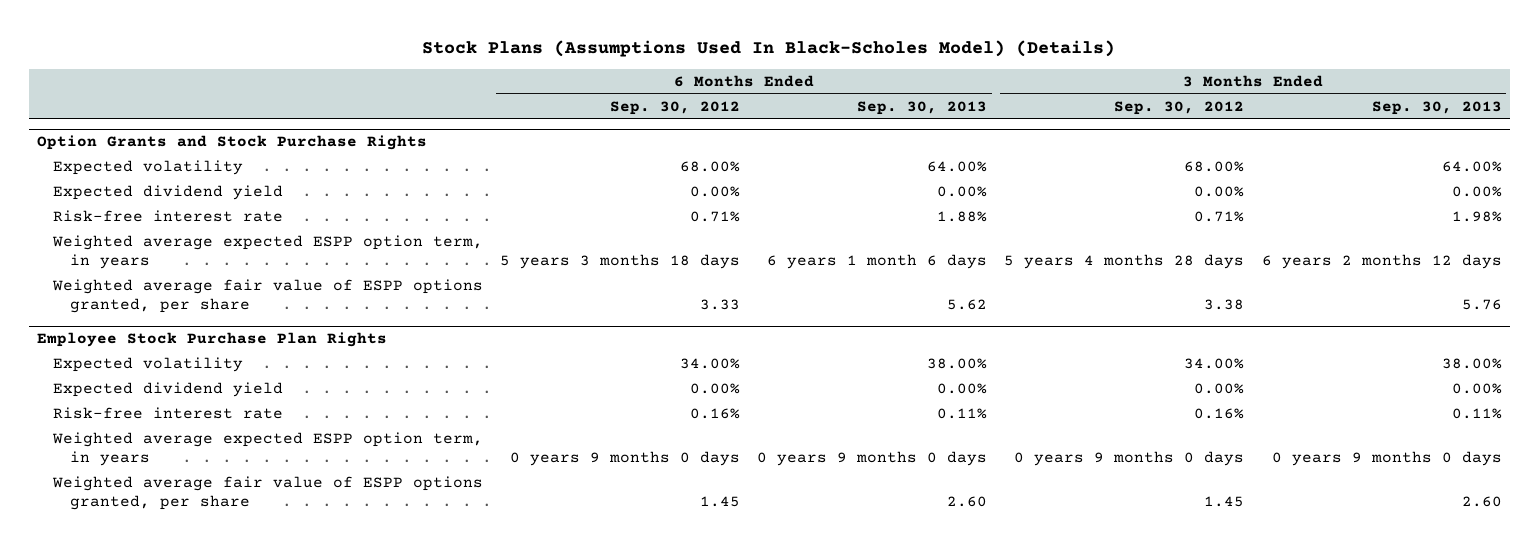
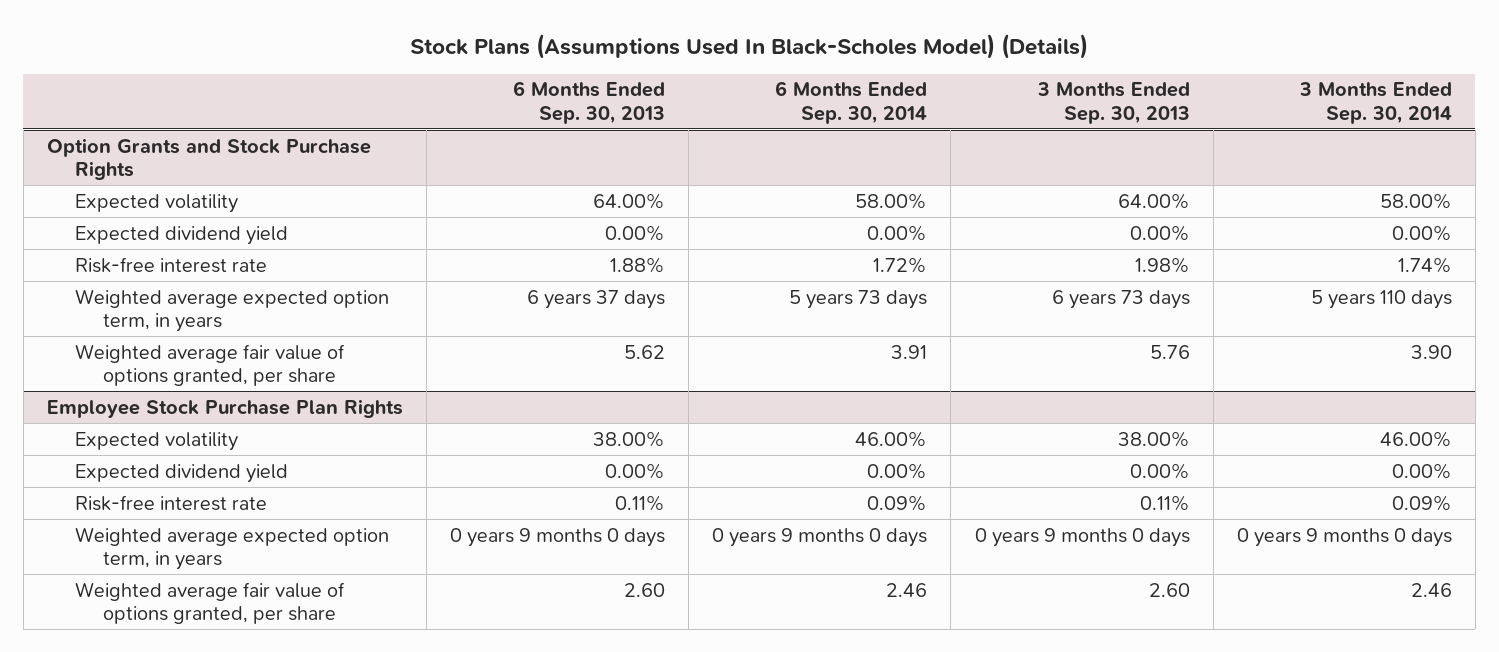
- | 6 Months Ended Sep. 30, 2012 | 6 Months Ended Sep. 30, 2013 | 3 Months Ended Sep. 30, 2012 | 3 Months Ended Sep. 30, 2013
+ | 6 Months Ended Sep. 30, 2013 | 6 Months Ended Sep. 30, 2014 | 3 Months Ended Sep. 30, 2013 | 3 Months Ended Sep. 30, 2014
@ Option Grants and Stock Purchase Rights
- Weighted average expected ESPP option term, in years | 5 years 3 months 18 days | 6 years 1 month 6 days | 5 years 4 months 28 days | 6 years 2 months 12 days
- Weighted average fair value of ESPP options granted, per share | 3.33 | 5.62 | 3.38 | 5.76
+ Weighted average expected option term, in years | 6 years 37 days | 5 years 73 days | 6 years 73 days | 5 years 110 days
+ Weighted average fair value of options granted, per share | 5.62 | 3.91 | 5.76 | 3.90
@ Employee Stock Purchase Plan Rights
- Weighted average expected ESPP option term, in years | 0 years 9 months 0 days | 0 years 9 months 0 days | 0 years 9 months 0 days | 0 years 9 months 0 days
- Weighted average fair value of ESPP options granted, per share | 1.45 | 2.60 | 1.45 | 2.60
+ Weighted average expected option term, in years | 0 years 9 months 0 days | 0 years 9 months 0 days | 0 years 9 months 0 days | 0 years 9 months 0 days
+ Weighted average fair value of options granted, per share | 2.60 | 2.46 | 2.60 | 2.46

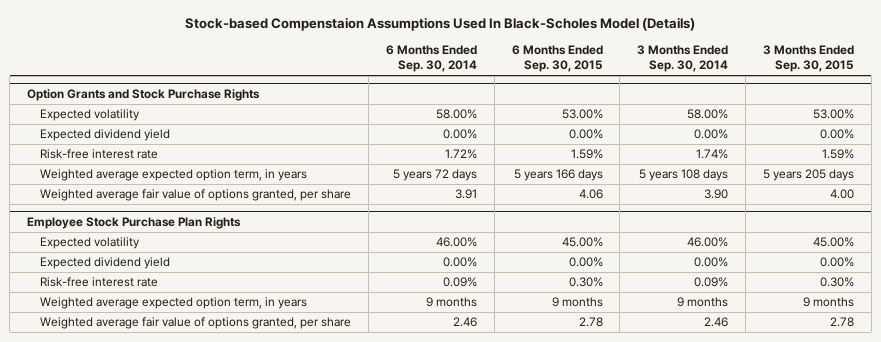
- Stock Plans (Assumptions Used In Black-Scholes Model) (Details)
+ Stock-based Compenstaion Assumptions Used In Black-Scholes Model (Details)
- | 6 Months Ended Sep. 30, 2013 | 6 Months Ended Sep. 30, 2014 | 3 Months Ended Sep. 30, 2013 | 3 Months Ended Sep. 30, 2014
+ | 6 Months Ended Sep. 30, 2014 | 6 Months Ended Sep. 30, 2015 | 3 Months Ended Sep. 30, 2014 | 3 Months Ended Sep. 30, 2015
@ Option Grants and Stock Purchase Rights
- Weighted average expected option term, in years | 6 years 37 days | 5 years 73 days | 6 years 73 days | 5 years 110 days
+ Weighted average expected option term, in years | 5 years 72 days | 5 years 166 days | 5 years 108 days | 5 years 205 days
@ Employee Stock Purchase Plan Rights
- Weighted average expected option term, in years | 0 years 9 months 0 days | 0 years 9 months 0 days | 0 years 9 months 0 days | 0 years 9 months 0 days
+ Weighted average expected option term, in years | 9 months | 9 months | 9 months | 9 months

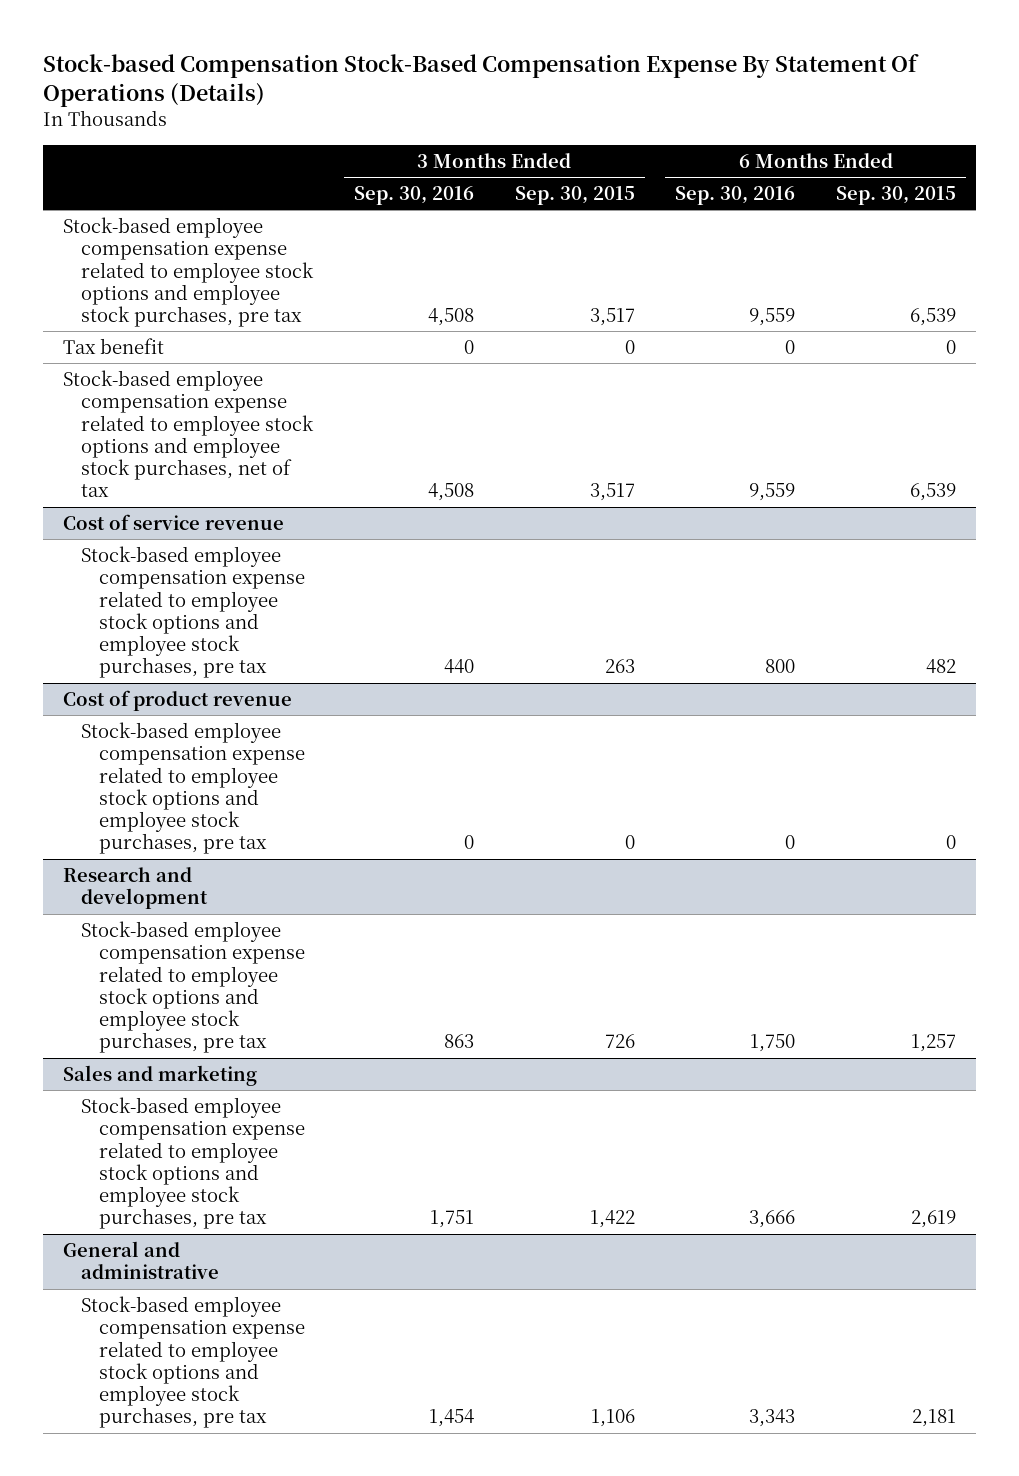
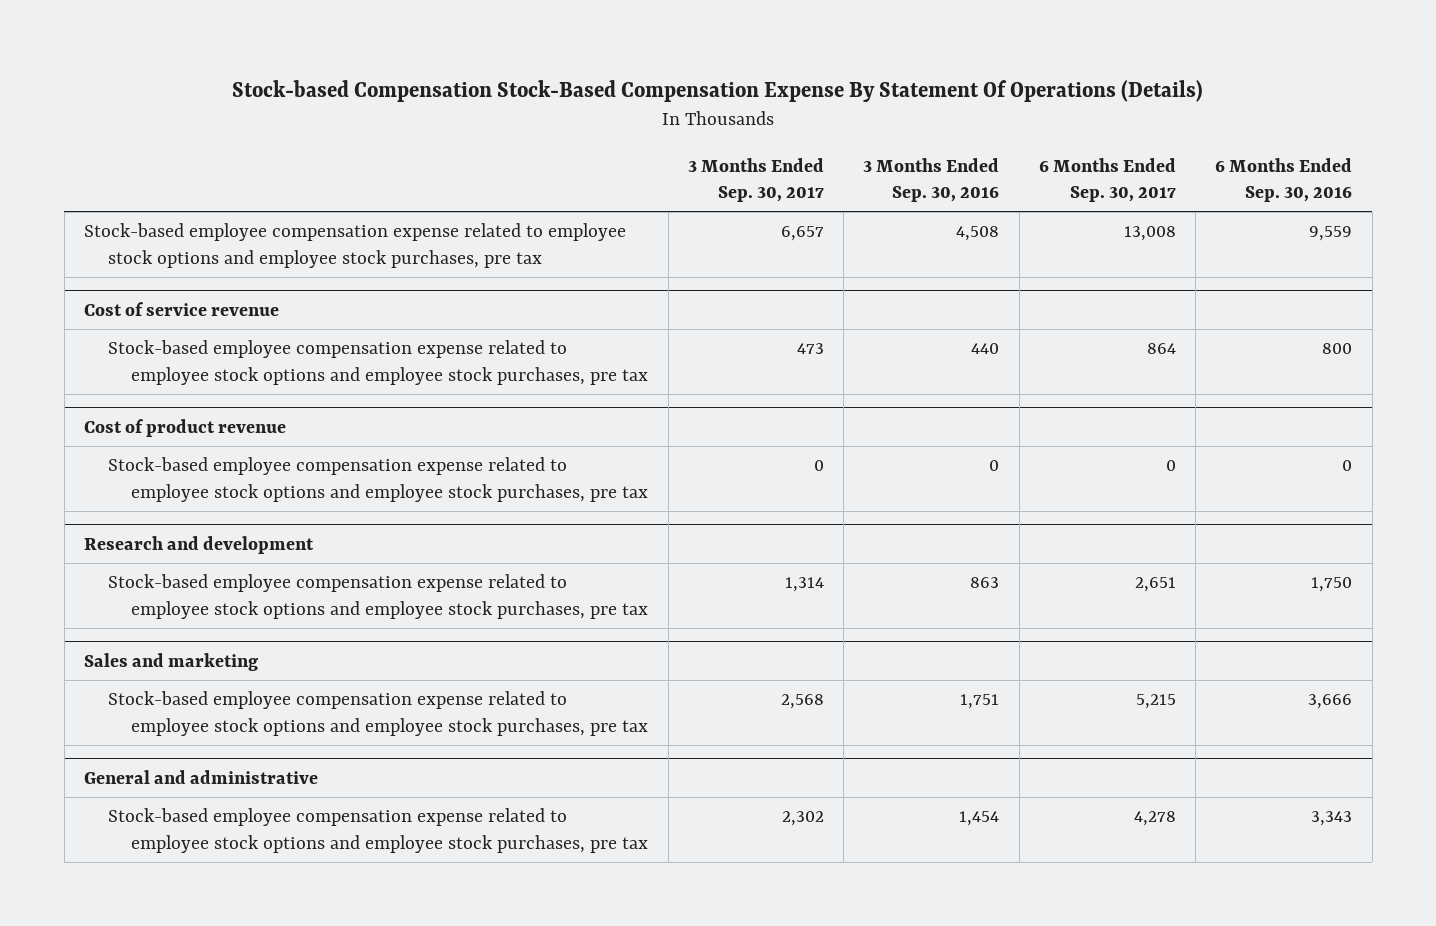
- | 3 Months Ended Sep. 30, 2016 | 3 Months Ended Sep. 30, 2015 | 6 Months Ended Sep. 30, 2016 | 6 Months Ended Sep. 30, 2015
+ | 3 Months Ended Sep. 30, 2017 | 3 Months Ended Sep. 30, 2016 | 6 Months Ended Sep. 30, 2017 | 6 Months Ended Sep. 30, 2016
- Tax benefit | 0 | 0 | 0 | 0
- Stock-based employee compensation expense related to employee stock options and employee stock purchases, net of tax | 4,508 | 3,517 | 9,559 | 6,539

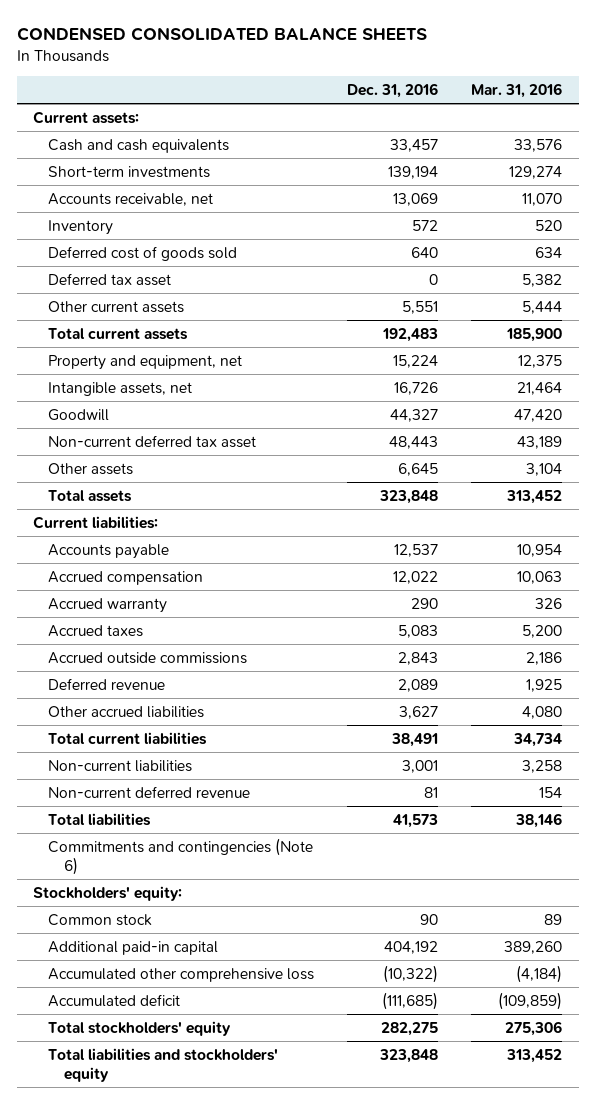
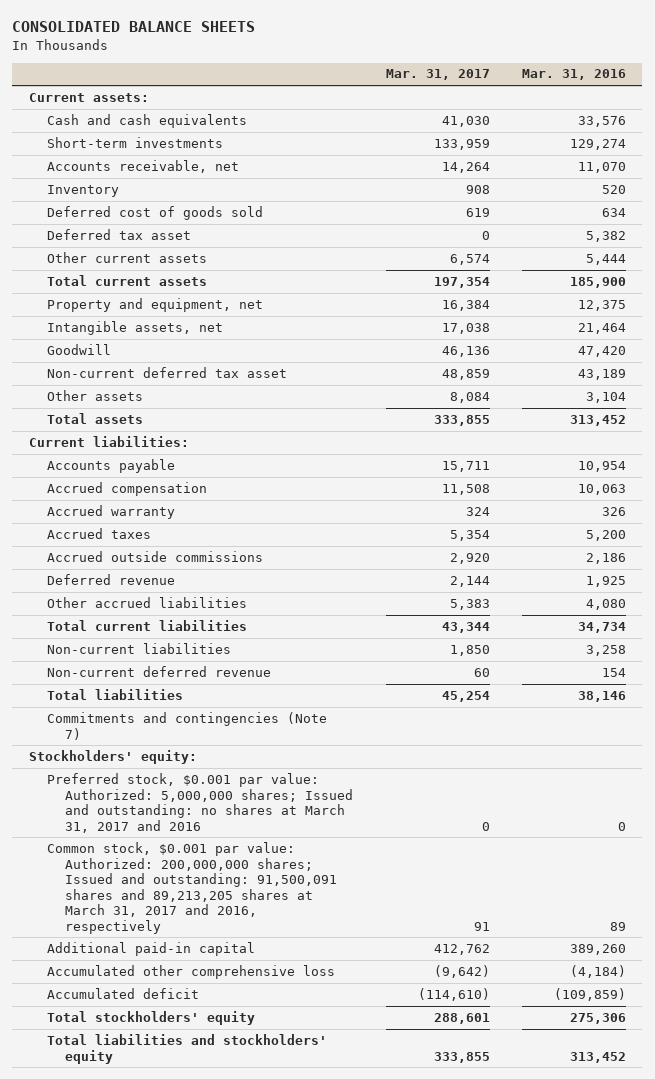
- CONDENSED CONSOLIDATED BALANCE SHEETS
+ CONSOLIDATED BALANCE SHEETS
- | Dec. 31, 2016 | Mar. 31, 2016
+ | Mar. 31, 2017 | Mar. 31, 2016
- Commitments and contingencies (Note 6)
+ Commitments and contingencies (Note 7)
- Common stock | 90 | 89
+ Preferred stock, $0.001 par value: Authorized: 5,000,000 shares; Issued and outstanding: no shares at March 31, 2017 and 2016 | 0 | 0
+ Common stock, $0.001 par value: Authorized: 200,000,000 shares; Issued and outstanding: 91,500,091 shares and 89,213,205 shares at March 31, 2017 and 2016, respectively | 91 | 89

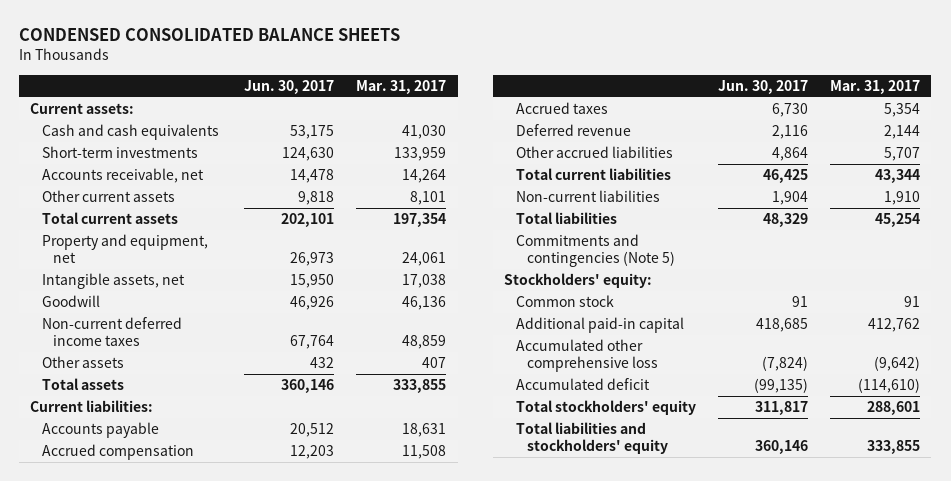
- CONSOLIDATED BALANCE SHEETS
+ CONDENSED CONSOLIDATED BALANCE SHEETS
- | Mar. 31, 2017 | Mar. 31, 2016
+ | Jun. 30, 2017 | Mar. 31, 2017
- Inventory | 908 | 520
- Deferred cost of goods sold | 619 | 634
- Deferred tax asset | 0 | 5,382
- Other current assets | 6,574 | 5,444
+ Other current assets | 9,818 | 8,101
- Property and equipment, net | 16,384 | 12,375
+ Property and equipment, net | 26,973 | 24,061
- Non-current deferred tax asset | 48,859 | 43,189
- Other assets | 8,084 | 3,104
+ Non-current deferred income taxes | 67,764 | 48,859
+ Other assets | 432 | 407
- Accounts payable | 15,711 | 10,954
+ Accounts payable | 20,512 | 18,631
- Accrued warranty | 324 | 326
- Accrued outside commissions | 2,920 | 2,186
- Other accrued liabilities | 5,383 | 4,080
+ Other accrued liabilities | 4,864 | 5,707
- Non-current liabilities | 1,850 | 3,258
- Non-current deferred revenue | 60 | 154
+ Non-current liabilities | 1,904 | 1,910
- Commitments and contingencies (Note 7)
+ Commitments and contingencies (Note 5)
- Preferred stock, $0.001 par value: Authorized: 5,000,000 shares; Issued and outstanding: no shares at March 31, 2017 and 2016 | 0 | 0
- Common stock, $0.001 par value: Authorized: 200,000,000 shares; Issued and outstanding: 91,500,091 shares and 89,213,205 shares at March 31, 2017 and 2016, respectively | 91 | 89
+ Common stock | 91 | 91

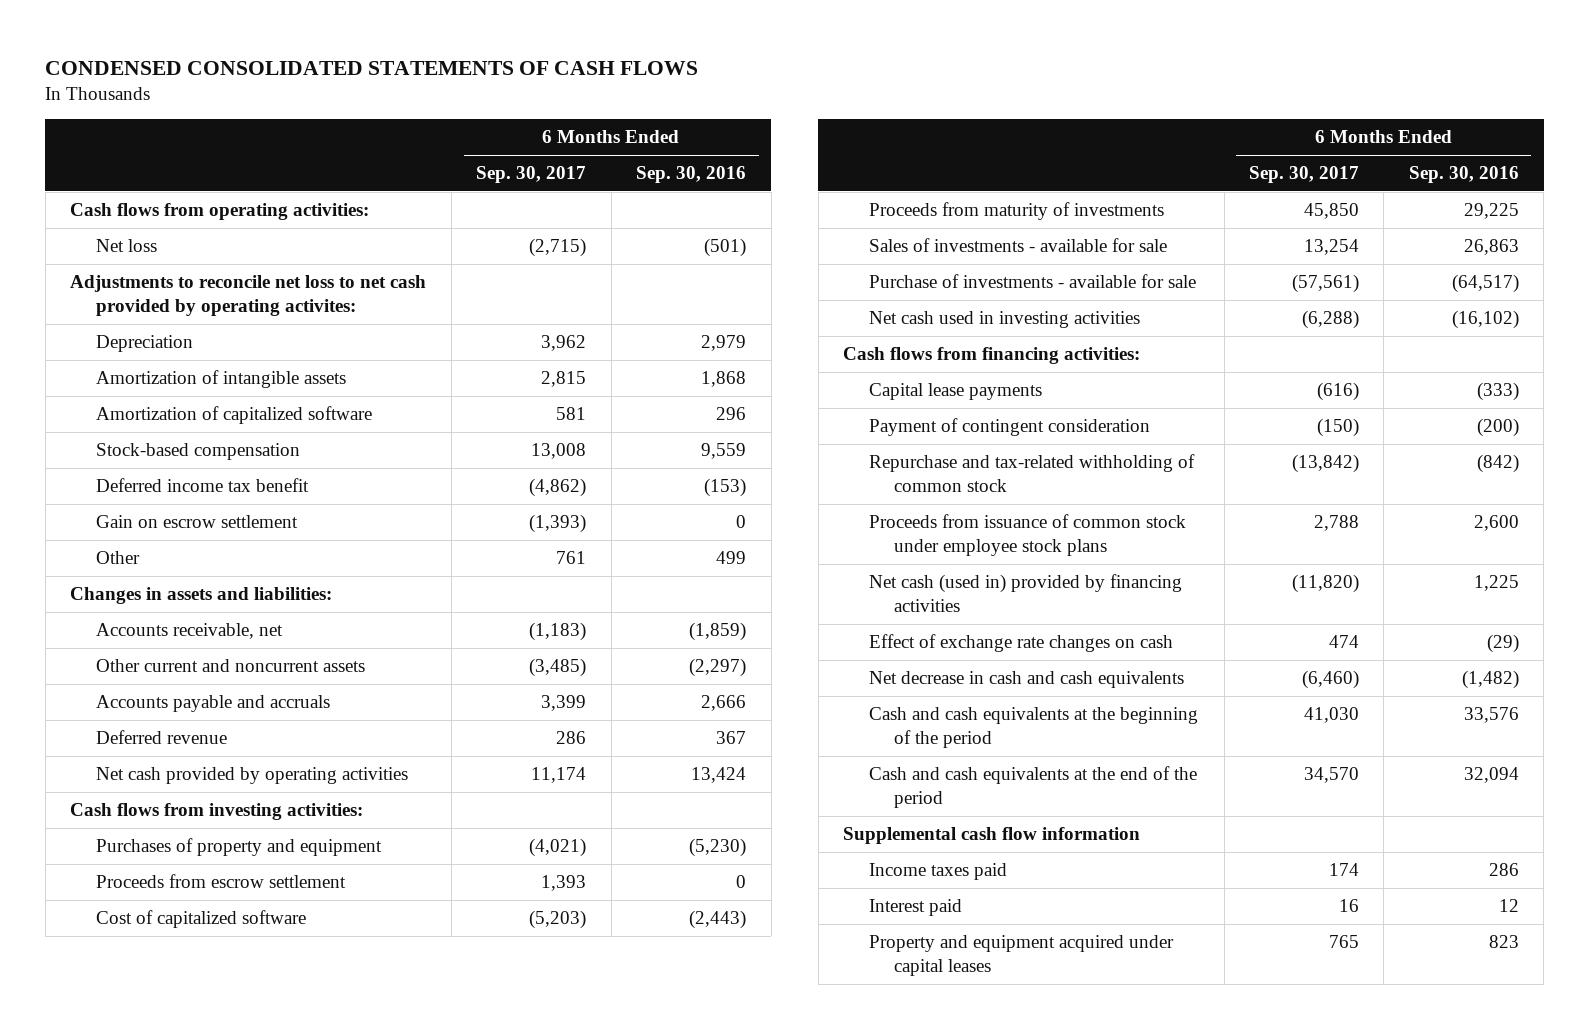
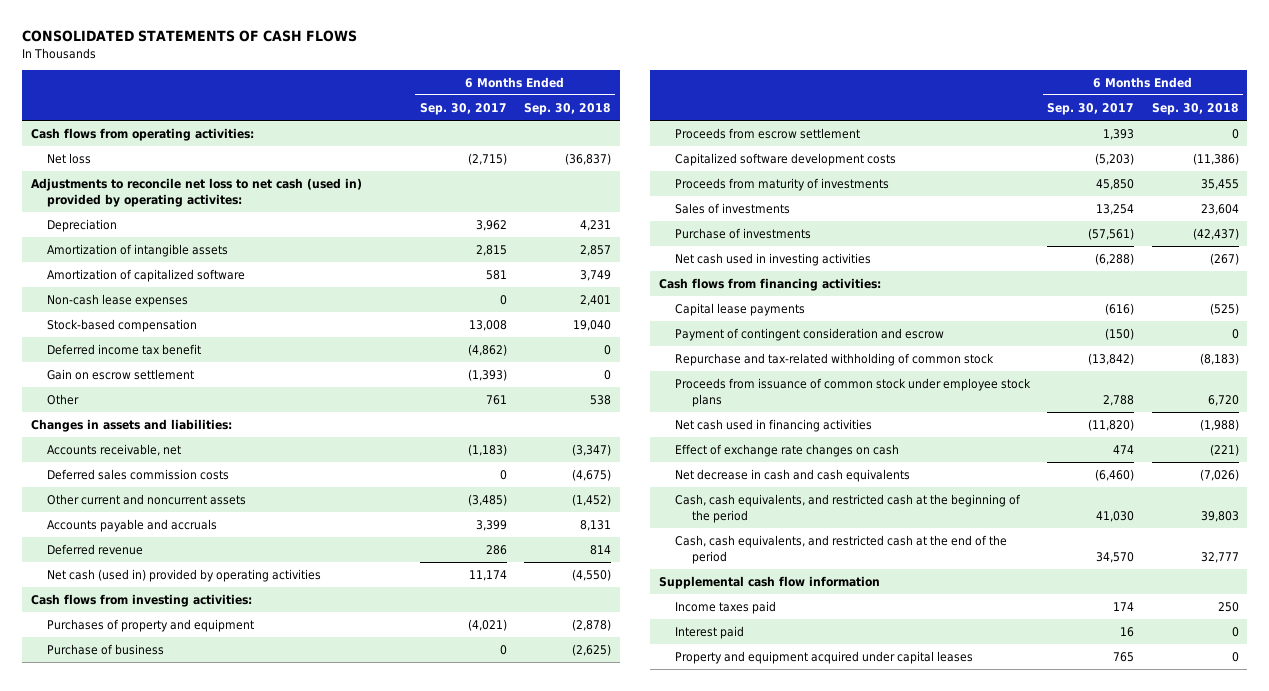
- CONDENSED CONSOLIDATED STATEMENTS OF CASH FLOWS
+ CONSOLIDATED STATEMENTS OF CASH FLOWS
- | 6 Months Ended Sep. 30, 2017 | 6 Months Ended Sep. 30, 2016
+ | 6 Months Ended Sep. 30, 2017 | 6 Months Ended Sep. 30, 2018
- Adjustments to reconcile net loss to net cash provided by operating activites:
+ Adjustments to reconcile net loss to net cash (used in) provided by operating activites:
+ Non-cash lease expenses | 0 | 2,401
+ Deferred sales commission costs | 0 | (4,675)
- Net cash provided by operating activities | 11,174 | 13,424
+ Net cash (used in) provided by operating activities | 11,174 | (4,550)
+ Purchase of business | 0 | (2,625)
- Cost of capitalized software | (5,203) | (2,443)
+ Capitalized software development costs | (5,203) | (11,386)
- Sales of investments - available for sale | 13,254 | 26,863
- Purchase of investments - available for sale | (57,561) | (64,517)
+ Sales of investments | 13,254 | 23,604
+ Purchase of investments | (57,561) | (42,437)
- Payment of contingent consideration | (150) | (200)
+ Payment of contingent consideration and escrow | (150) | 0
- Net cash (used in) provided by financing activities | (11,820) | 1,225
+ Net cash used in financing activities | (11,820) | (1,988)
- Cash and cash equivalents at the beginning of the period | 41,030 | 33,576
- Cash and cash equivalents at the end of the period | 34,570 | 32,094
+ Cash, cash equivalents, and restricted cash at the beginning of the period | 41,030 | 39,803
+ Cash, cash equivalents, and restricted cash at the end of the period | 34,570 | 32,777

